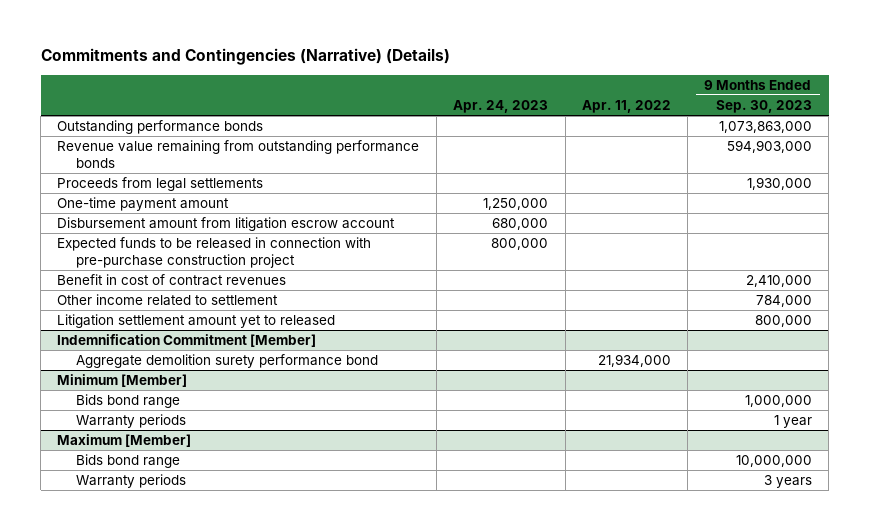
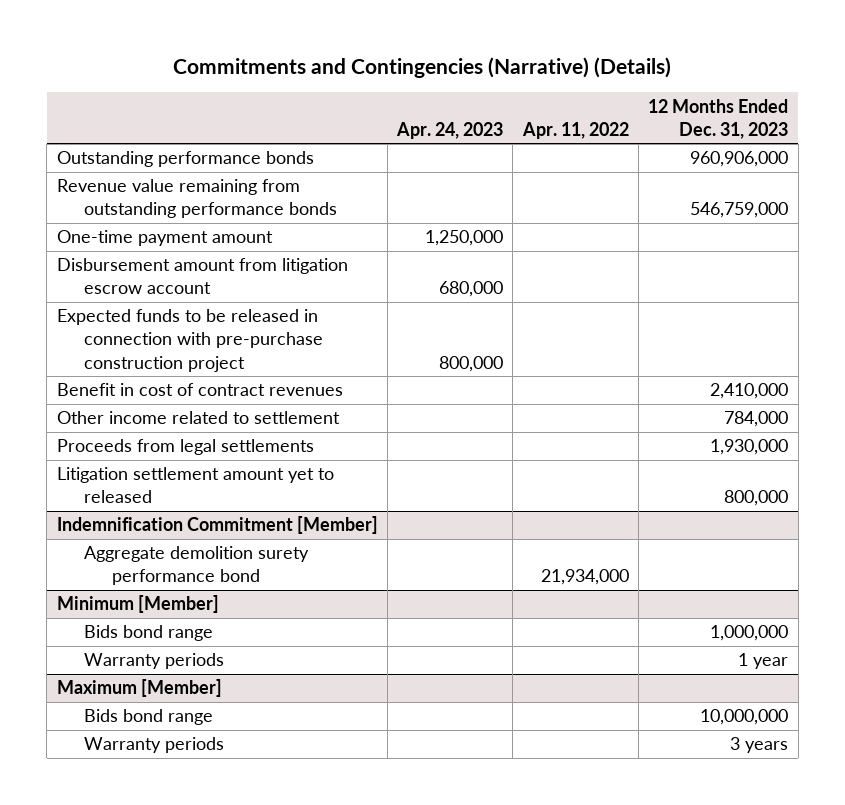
- | Apr. 24, 2023 | Apr. 11, 2022 | 9 Months Ended Sep. 30, 2023
+ | Apr. 24, 2023 | Apr. 11, 2022 | 12 Months Ended Dec. 31, 2023
moved down: Proceeds from legal settlements | | | 1,930,000

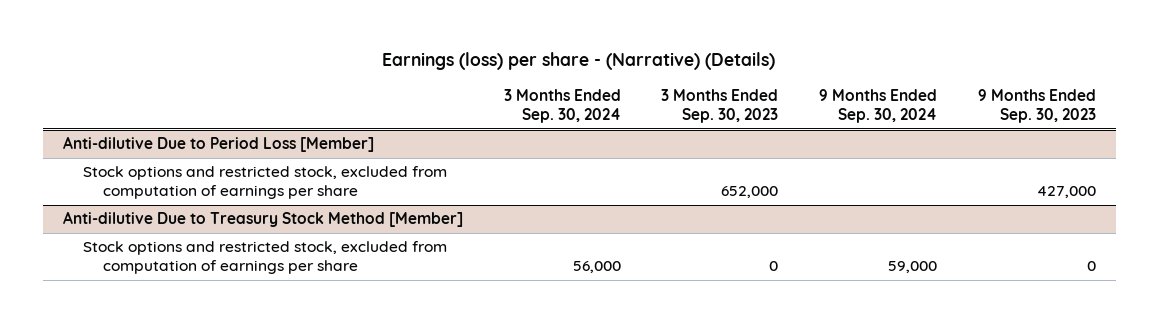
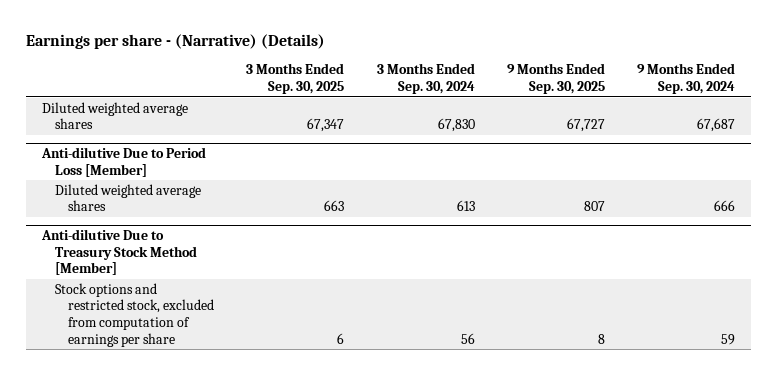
- Earnings (loss) per share - (Narrative) (Details)
+ Earnings per share - (Narrative) (Details)
- | 3 Months Ended Sep. 30, 2024 | 3 Months Ended Sep. 30, 2023 | 9 Months Ended Sep. 30, 2024 | 9 Months Ended Sep. 30, 2023
+ | 3 Months Ended Sep. 30, 2025 | 3 Months Ended Sep. 30, 2024 | 9 Months Ended Sep. 30, 2025 | 9 Months Ended Sep. 30, 2024
+ Diluted weighted average shares | 67,347 | 67,830 | 67,727 | 67,687
@ Anti-dilutive Due to Period Loss [Member]
- Stock options and restricted stock, excluded from computation of earnings per share | | 652,000 | | 427,000
+ Diluted weighted average shares | 663 | 613 | 807 | 666
@ Anti-dilutive Due to Treasury Stock Method [Member]
- Stock options and restricted stock, excluded from computation of earnings per share | 56,000 | 0 | 59,000 | 0
+ Stock options and restricted stock, excluded from computation of earnings per share | 6 | 56 | 8 | 59

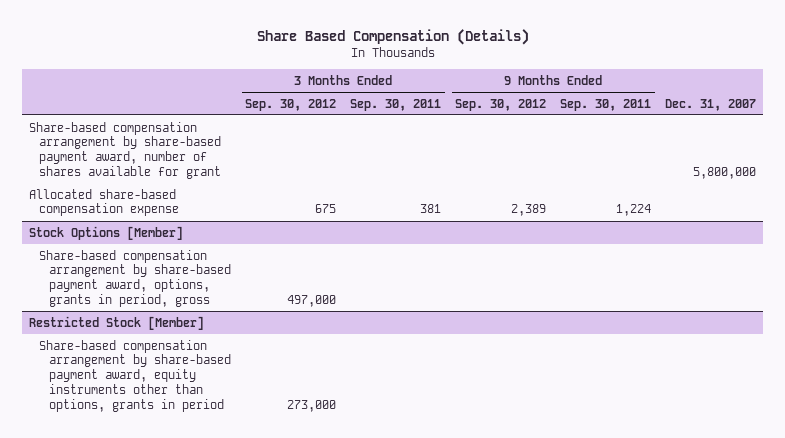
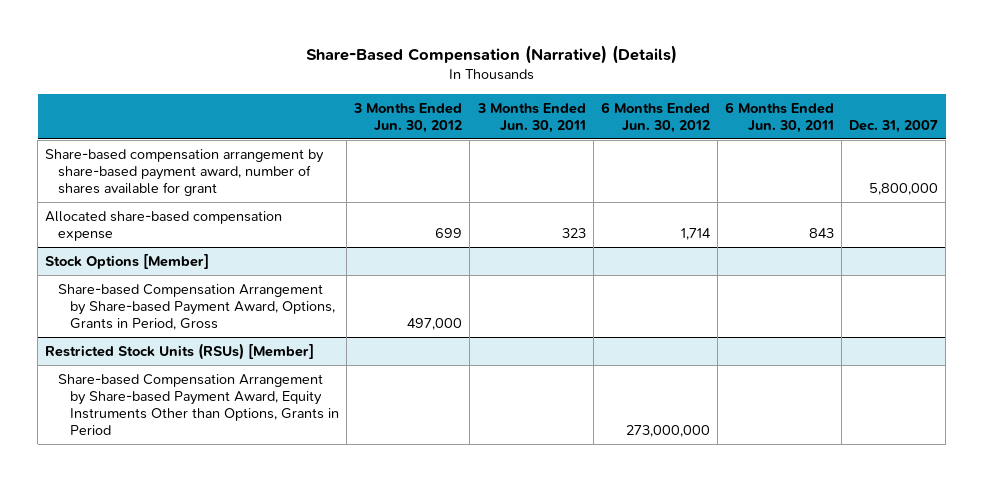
- Share Based Compensation (Details)
+ Share-Based Compensation (Narrative) (Details)
- | 3 Months Ended Sep. 30, 2012 | 3 Months Ended Sep. 30, 2011 | 9 Months Ended Sep. 30, 2012 | 9 Months Ended Sep. 30, 2011 | Dec. 31, 2007
+ | 3 Months Ended Jun. 30, 2012 | 3 Months Ended Jun. 30, 2011 | 6 Months Ended Jun. 30, 2012 | 6 Months Ended Jun. 30, 2011 | Dec. 31, 2007
@ Stock Options [Member]
- Share-based compensation arrangement by share-based payment award, options, grants in period, gross | 497,000 | | | |
- Restricted Stock [Member]
- Share-based compensation arrangement by share-based payment award, equity instruments other than options, grants in period | 273,000 | | | |
@ Stock Options [Member]
+ Share-based Compensation Arrangement by Share-based Payment Award, Options, Grants in Period, Gross | 497,000 | | | |
+ Restricted Stock Units (RSUs) [Member]
+ Share-based Compensation Arrangement by Share-based Payment Award, Equity Instruments Other than Options, Grants in Period | | | 273,000,000 | |

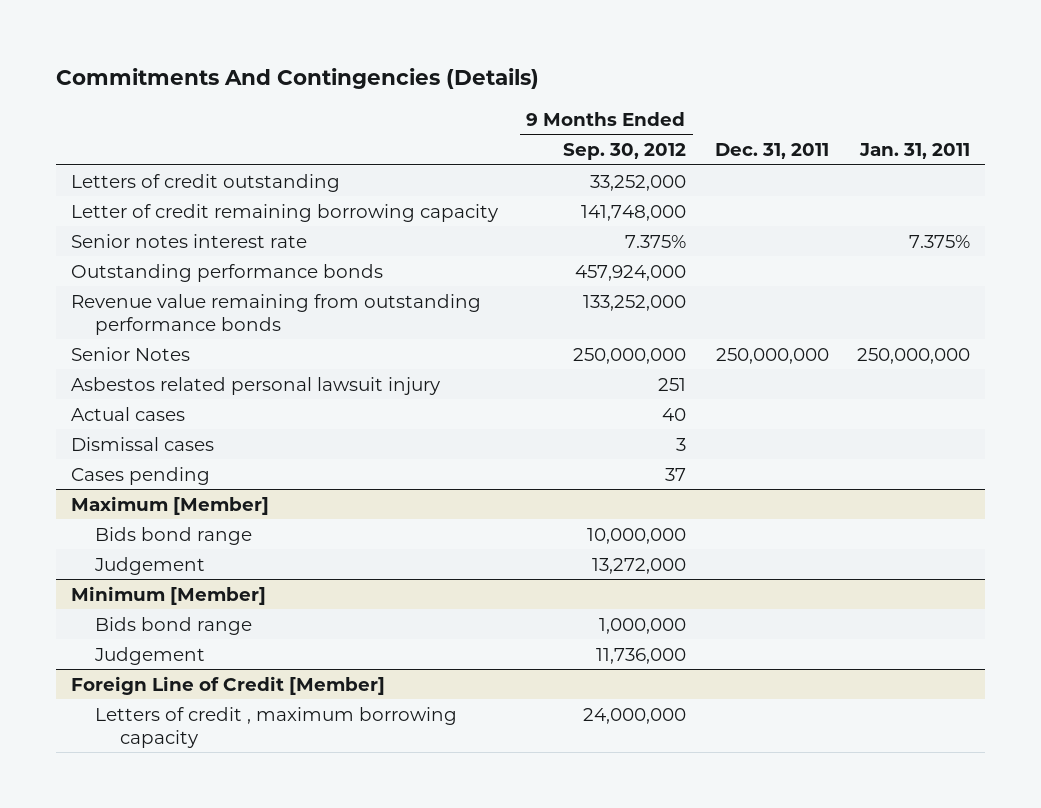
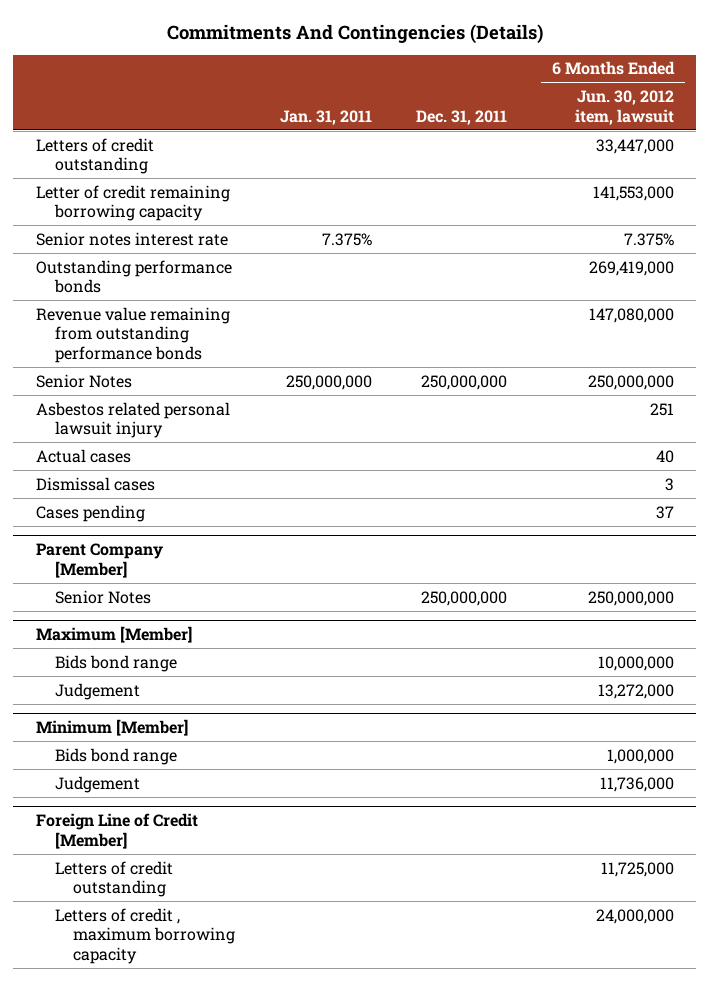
- | 9 Months Ended Sep. 30, 2012 | Dec. 31, 2011 | Jan. 31, 2011
+ | Jan. 31, 2011 | Dec. 31, 2011 | 6 Months Ended Jun. 30, 2012 item, lawsuit
+ Parent Company [Member]
+ Senior Notes | | 250,000,000 | 250,000,000
@ Foreign Line of Credit [Member]
+ Letters of credit outstanding | | | 11,725,000

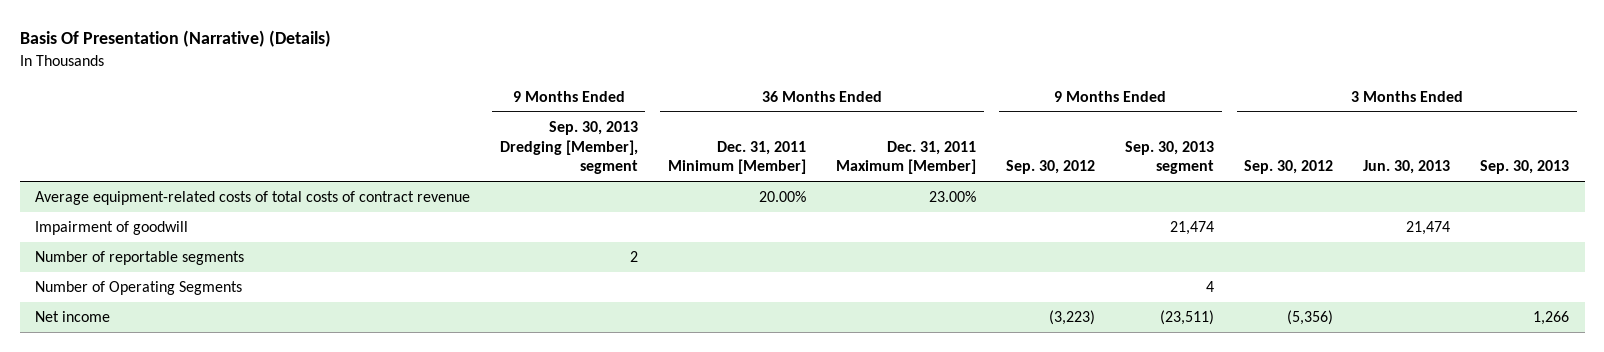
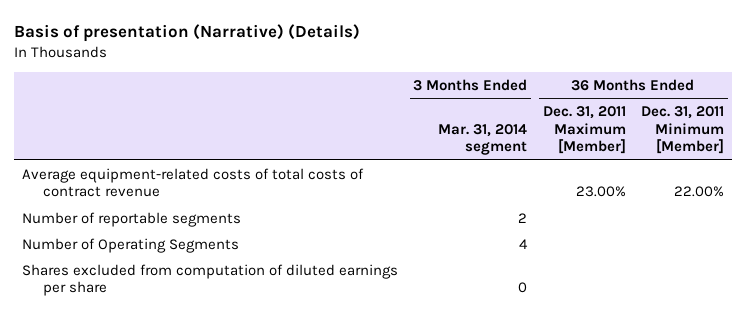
- Basis Of Presentation (Narrative) (Details)
+ Basis of presentation (Narrative) (Details)
- | 9 Months Ended Sep. 30, 2013 Dredging [Member], segment | 36 Months Ended Dec. 31, 2011 Minimum [Member] | 36 Months Ended Dec. 31, 2011 Maximum [Member] | 9 Months Ended Sep. 30, 2012 | 9 Months Ended Sep. 30, 2013 segment | 3 Months Ended Sep. 30, 2012 | 3 Months Ended Jun. 30, 2013 | 3 Months Ended Sep. 30, 2013
+ | 3 Months Ended Mar. 31, 2014 segment | 36 Months Ended Dec. 31, 2011 Maximum [Member] | 36 Months Ended Dec. 31, 2011 Minimum [Member]
- Average equipment-related costs of total costs of contract revenue | | 20.00% | 23.00% | | | | |
- Impairment of goodwill | | | | | 21,474 | | 21,474 |
+ Average equipment-related costs of total costs of contract revenue | | 23.00% | 22.00%
- Net income | | | | (3,223) | (23,511) | (5,356) | | 1,266
+ Shares excluded from computation of diluted earnings per share | 0 | |

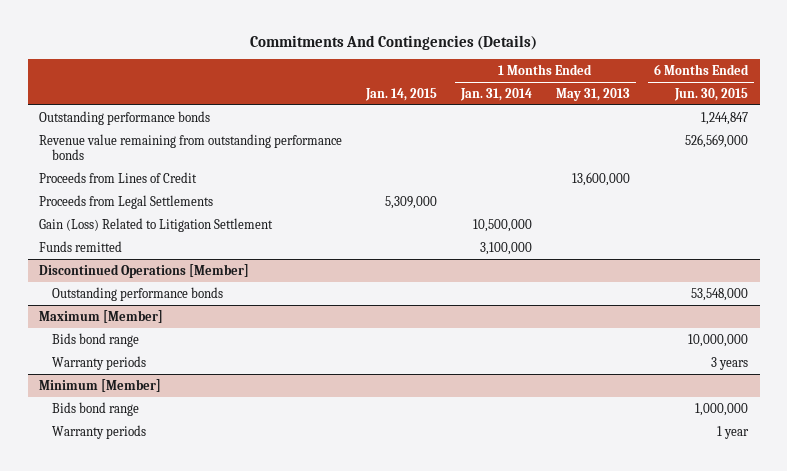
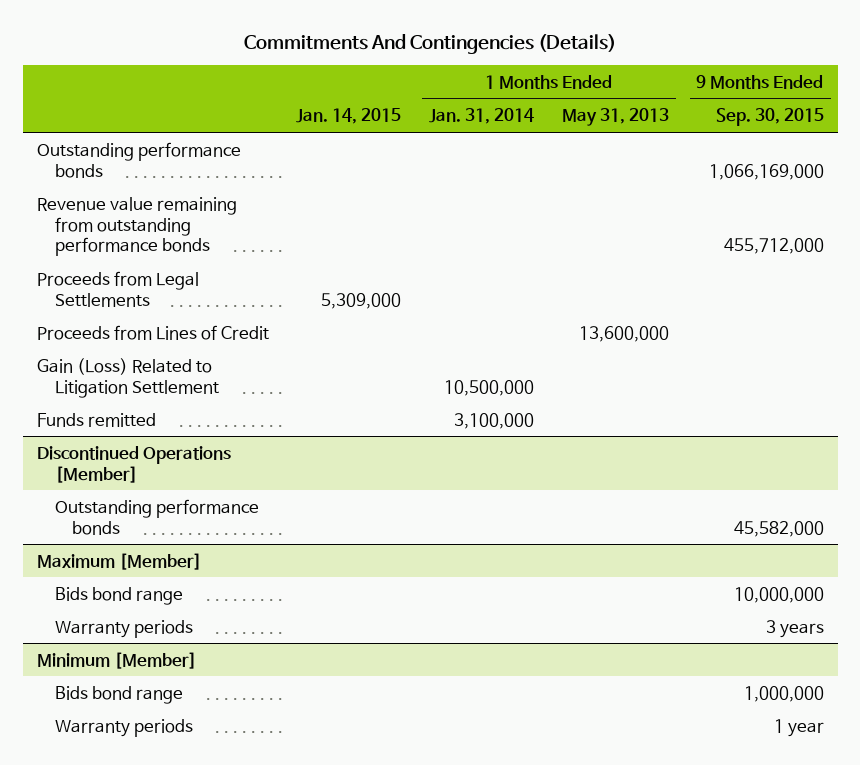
- | Jan. 14, 2015 | 1 Months Ended Jan. 31, 2014 | 1 Months Ended May 31, 2013 | 6 Months Ended Jun. 30, 2015
+ | Jan. 14, 2015 | 1 Months Ended Jan. 31, 2014 | 1 Months Ended May 31, 2013 | 9 Months Ended Sep. 30, 2015
moved down: Proceeds from Lines of Credit | | | 13,600,000 |

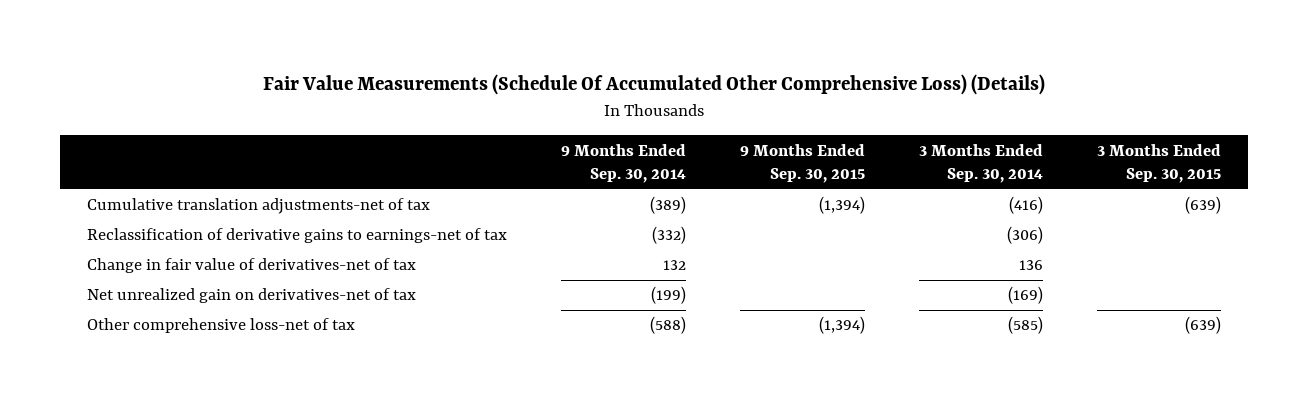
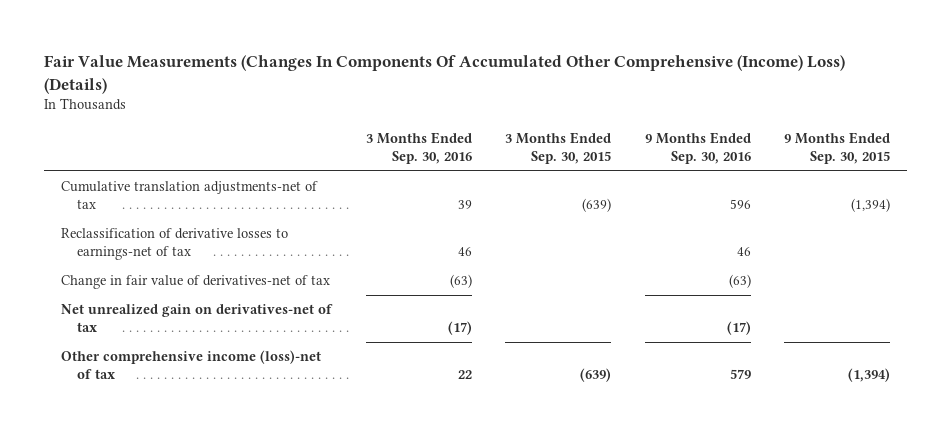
- Fair Value Measurements (Schedule Of Accumulated Other Comprehensive Loss) (Details)
+ Fair Value Measurements (Changes In Components Of Accumulated Other Comprehensive (Income) Loss) (Details)
- | 9 Months Ended Sep. 30, 2014 | 9 Months Ended Sep. 30, 2015 | 3 Months Ended Sep. 30, 2014 | 3 Months Ended Sep. 30, 2015
+ | 3 Months Ended Sep. 30, 2016 | 3 Months Ended Sep. 30, 2015 | 9 Months Ended Sep. 30, 2016 | 9 Months Ended Sep. 30, 2015
- Reclassification of derivative gains to earnings-net of tax | (332) | | (306) |
+ Reclassification of derivative losses to earnings-net of tax | 46 | | 46 |
- Other comprehensive loss-net of tax | (588) | (1,394) | (585) | (639)
+ Other comprehensive income (loss)-net of tax | 22 | (639) | 579 | (1,394)

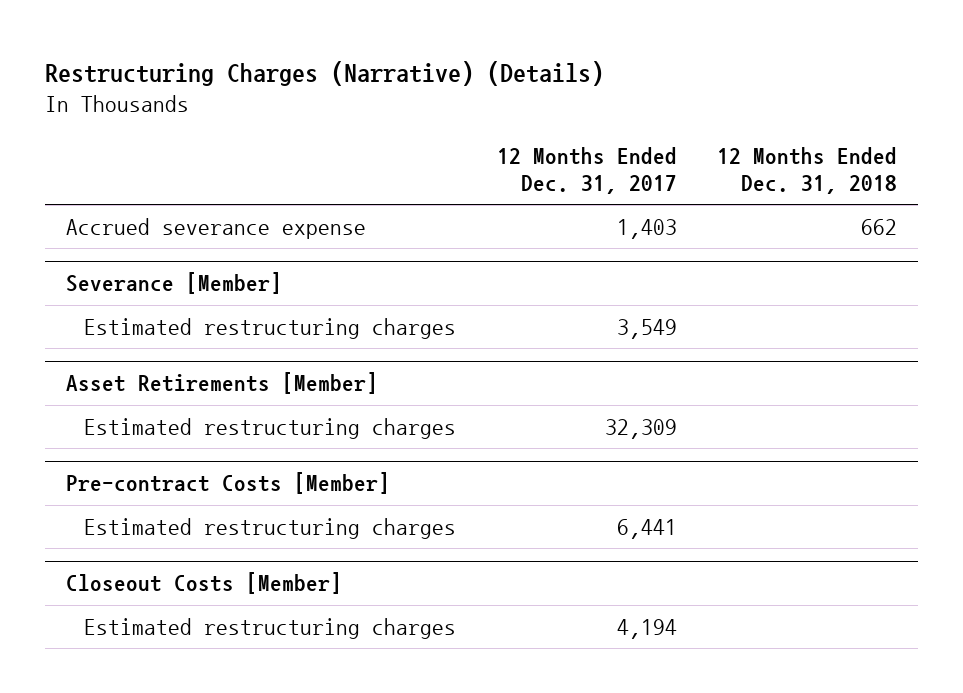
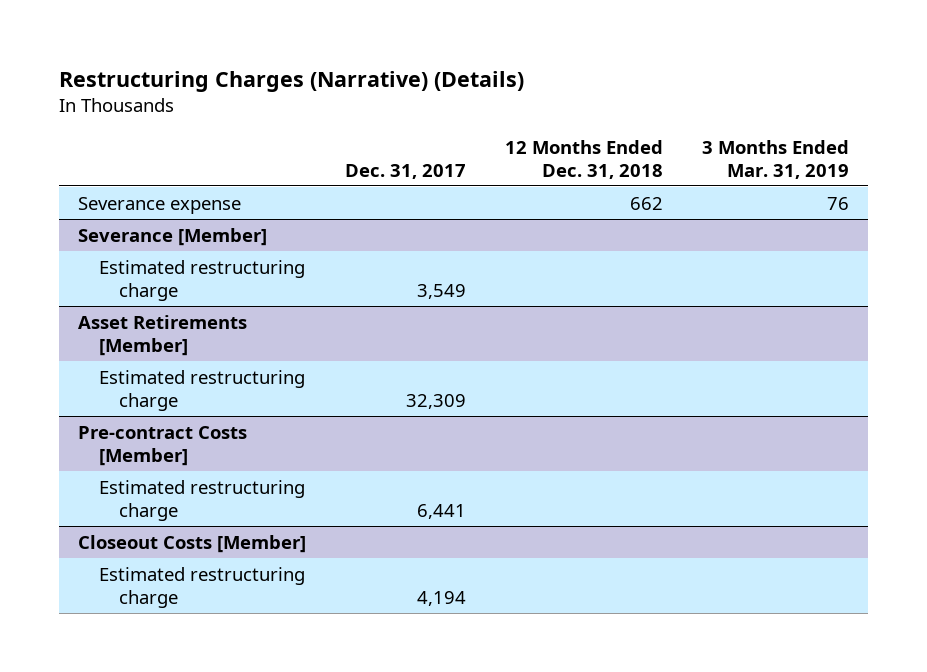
- | 12 Months Ended Dec. 31, 2017 | 12 Months Ended Dec. 31, 2018
+ | Dec. 31, 2017 | 12 Months Ended Dec. 31, 2018 | 3 Months Ended Mar. 31, 2019
- Accrued severance expense | 1,403 | 662
+ Severance expense | | 662 | 76
@ Severance [Member]
- Estimated restructuring charges | 3,549 |
+ Estimated restructuring charge | 3,549 | |
@ Asset Retirements [Member]
- Estimated restructuring charges | 32,309 |
+ Estimated restructuring charge | 32,309 | |
@ Pre-contract Costs [Member]
- Estimated restructuring charges | 6,441 |
+ Estimated restructuring charge | 6,441 | |
@ Closeout Costs [Member]
- Estimated restructuring charges | 4,194 |
+ Estimated restructuring charge | 4,194 | |

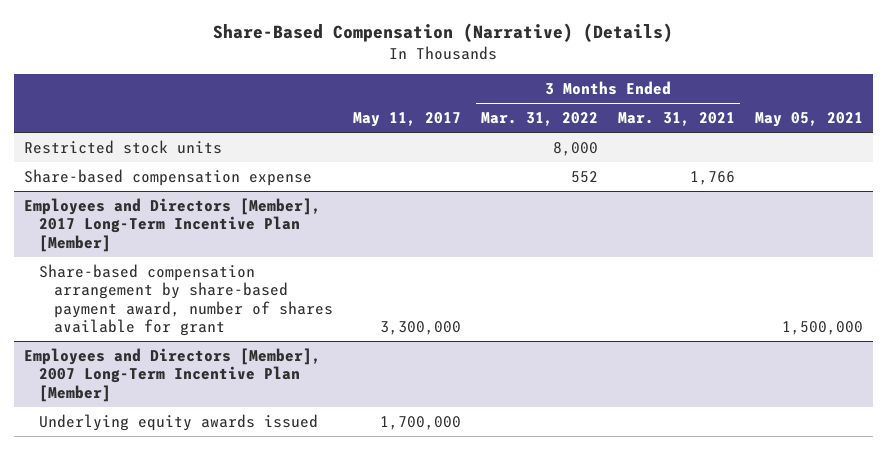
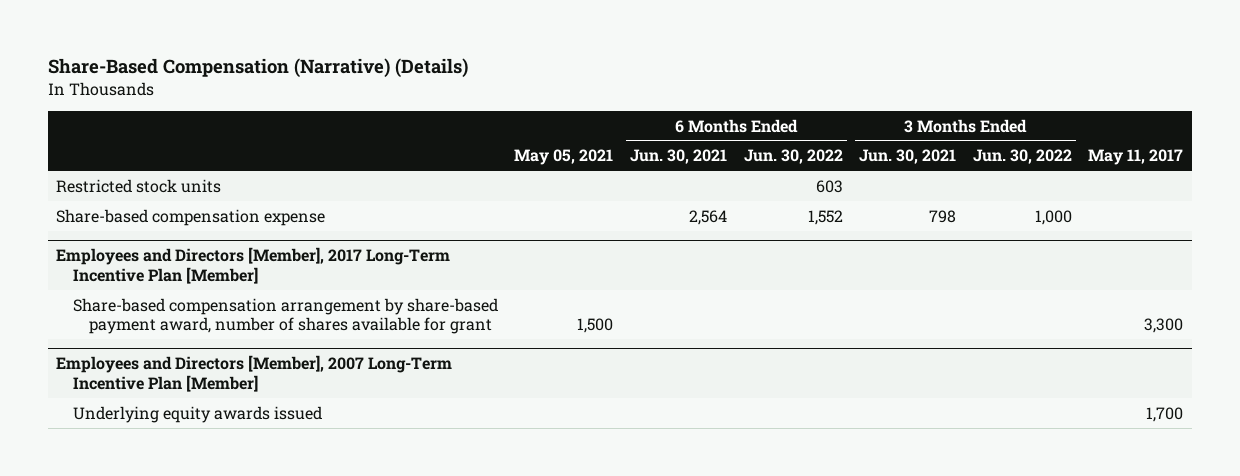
- | May 11, 2017 | 3 Months Ended Mar. 31, 2022 | 3 Months Ended Mar. 31, 2021 | May 05, 2021
+ | May 05, 2021 | 6 Months Ended Jun. 30, 2021 | 6 Months Ended Jun. 30, 2022 | 3 Months Ended Jun. 30, 2021 | 3 Months Ended Jun. 30, 2022 | May 11, 2017
@ Employees and Directors [Member], 2017 Long-Term Incentive Plan [Member]
- Share-based compensation arrangement by share-based payment award, number of shares available for grant | 3,300,000 | | | 1,500,000
+ Share-based compensation arrangement by share-based payment award, number of shares available for grant | 1,500 | | | | | 3,300
@ Employees and Directors [Member], 2007 Long-Term Incentive Plan [Member]
- Underlying equity awards issued | 1,700,000 | | |
+ Underlying equity awards issued | | | | | | 1,700

